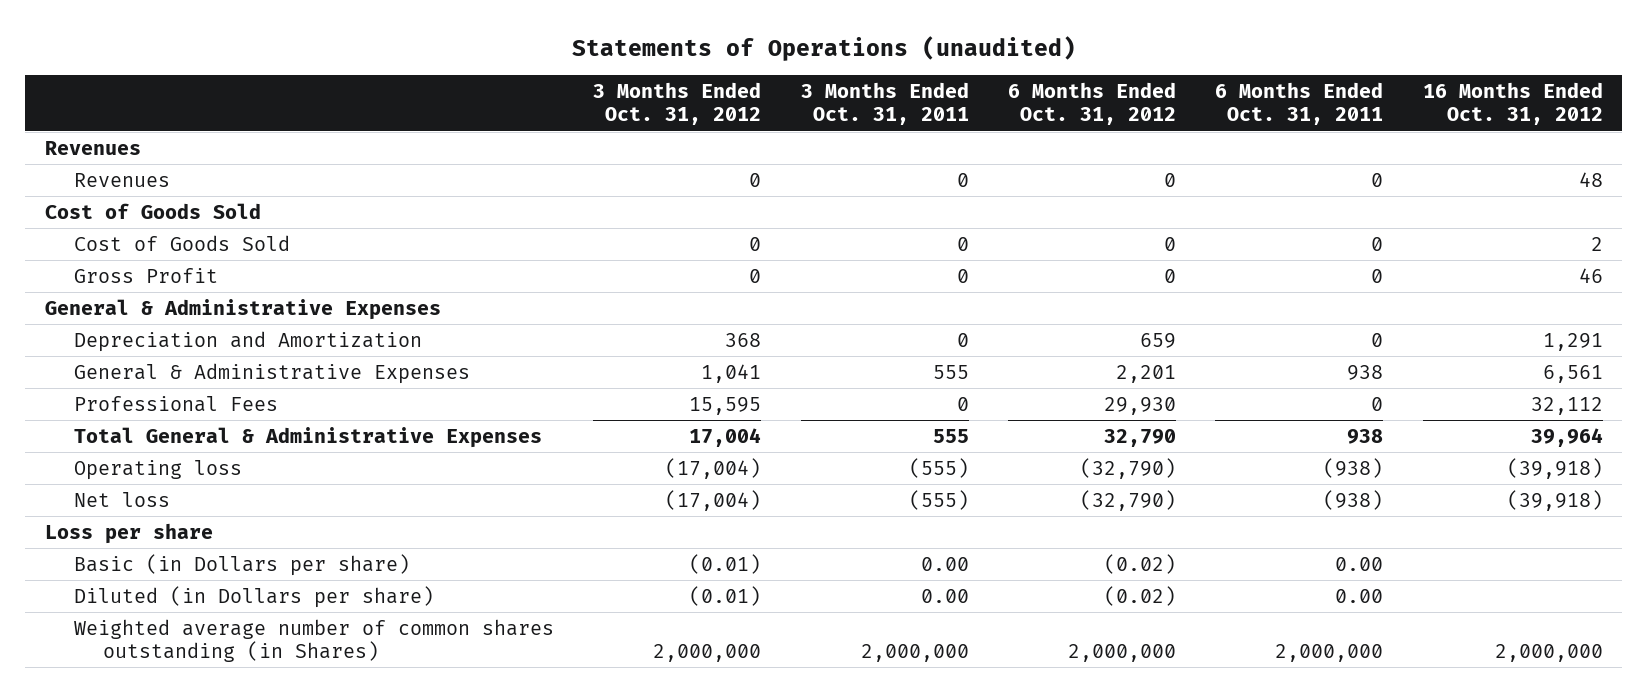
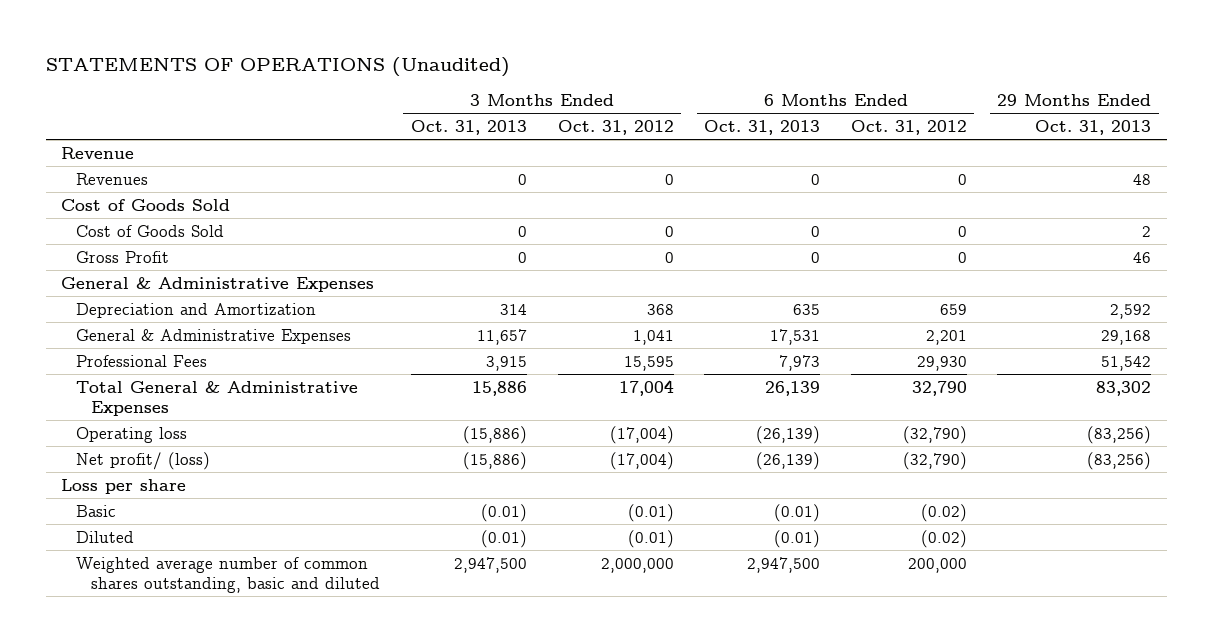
- Statements of Operations (unaudited)
+ STATEMENTS OF OPERATIONS (Unaudited)
- | 3 Months Ended Oct. 31, 2012 | 3 Months Ended Oct. 31, 2011 | 6 Months Ended Oct. 31, 2012 | 6 Months Ended Oct. 31, 2011 | 16 Months Ended Oct. 31, 2012
+ | 3 Months Ended Oct. 31, 2013 | 3 Months Ended Oct. 31, 2012 | 6 Months Ended Oct. 31, 2013 | 6 Months Ended Oct. 31, 2012 | 29 Months Ended Oct. 31, 2013
- Revenues
+ Revenue
- Net loss | (17,004) | (555) | (32,790) | (938) | (39,918)
+ Net profit/ (loss) | (15,886) | (17,004) | (26,139) | (32,790) | (83,256)
- Basic (in Dollars per share) | (0.01) | 0.00 | (0.02) | 0.00 |
- Diluted (in Dollars per share) | (0.01) | 0.00 | (0.02) | 0.00 |
- Weighted average number of common shares outstanding (in Shares) | 2,000,000 | 2,000,000 | 2,000,000 | 2,000,000 | 2,000,000
+ Basic | (0.01) | (0.01) | (0.01) | (0.02) |
+ Diluted | (0.01) | (0.01) | (0.01) | (0.02) |
+ Weighted average number of common shares outstanding, basic and diluted | 2,947,500 | 2,000,000 | 2,947,500 | 200,000 |

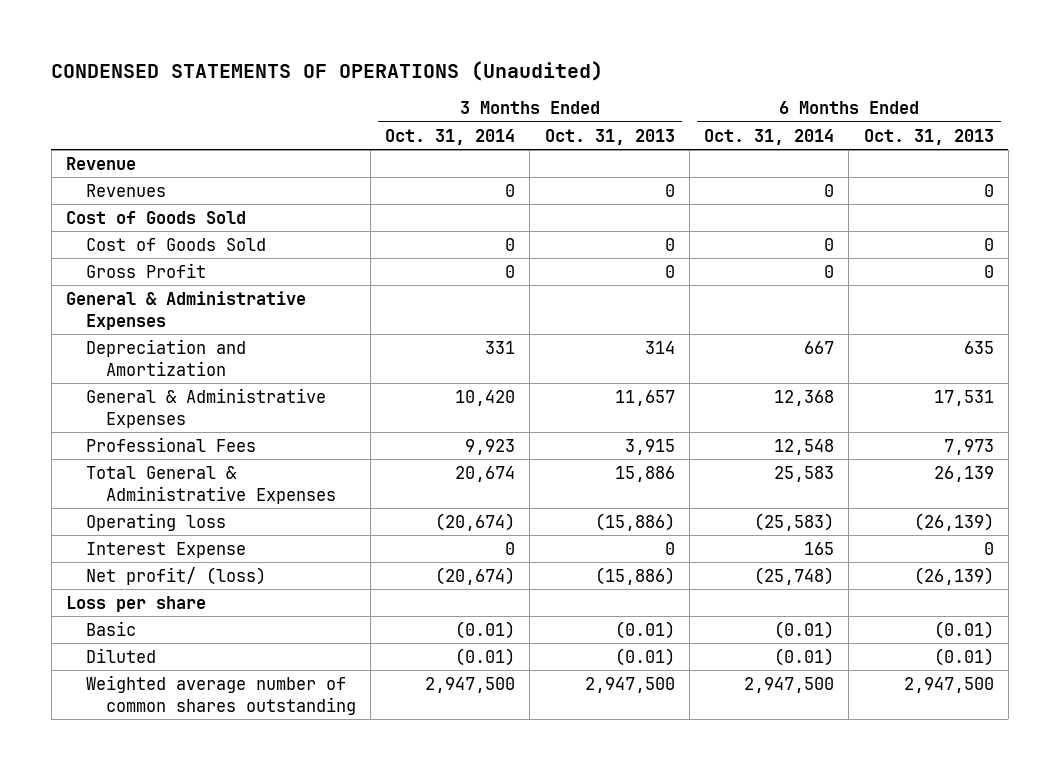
- STATEMENTS OF OPERATIONS (Unaudited)
+ CONDENSED STATEMENTS OF OPERATIONS (Unaudited)
- | 3 Months Ended Oct. 31, 2013 | 3 Months Ended Oct. 31, 2012 | 6 Months Ended Oct. 31, 2013 | 6 Months Ended Oct. 31, 2012 | 29 Months Ended Oct. 31, 2013
+ | 3 Months Ended Oct. 31, 2014 | 3 Months Ended Oct. 31, 2013 | 6 Months Ended Oct. 31, 2014 | 6 Months Ended Oct. 31, 2013
+ Interest Expense | 0 | 0 | 165 | 0
- Weighted average number of common shares outstanding, basic and diluted | 2,947,500 | 2,000,000 | 2,947,500 | 200,000 |
+ Weighted average number of common shares outstanding | 2,947,500 | 2,947,500 | 2,947,500 | 2,947,500

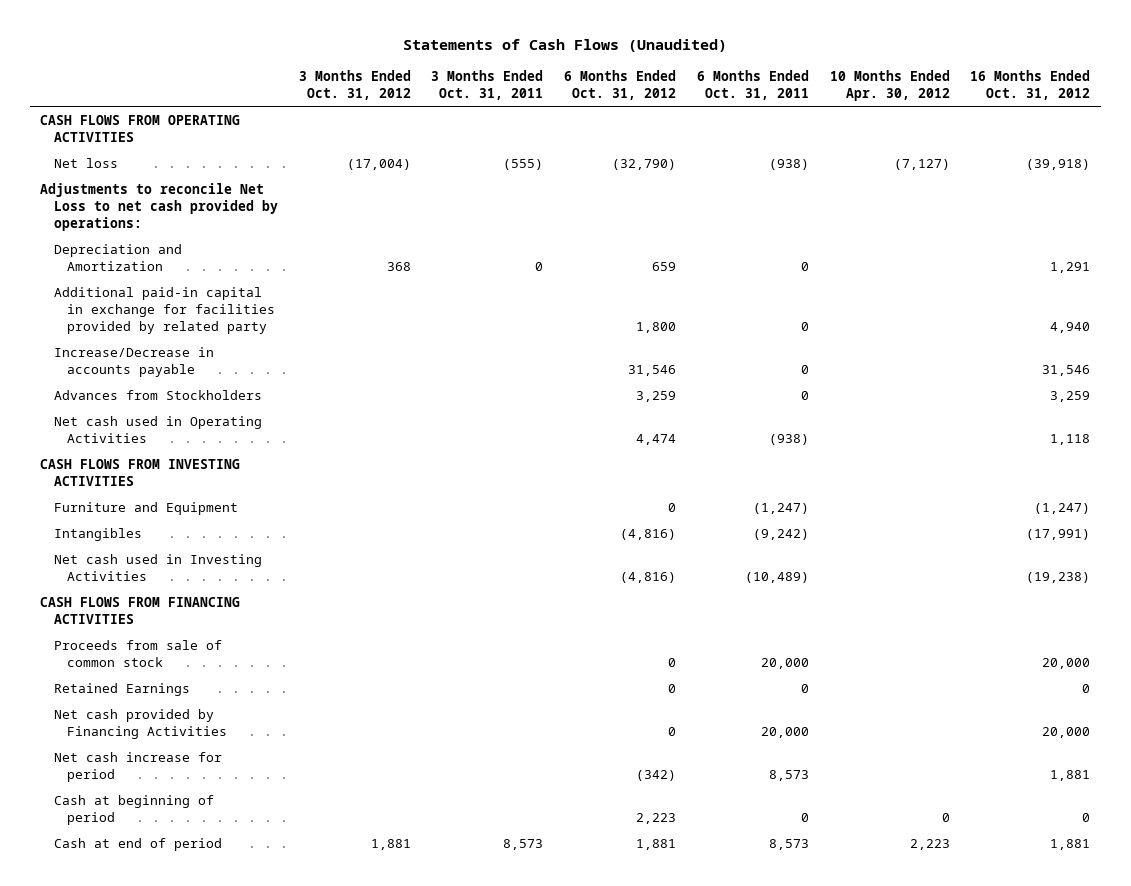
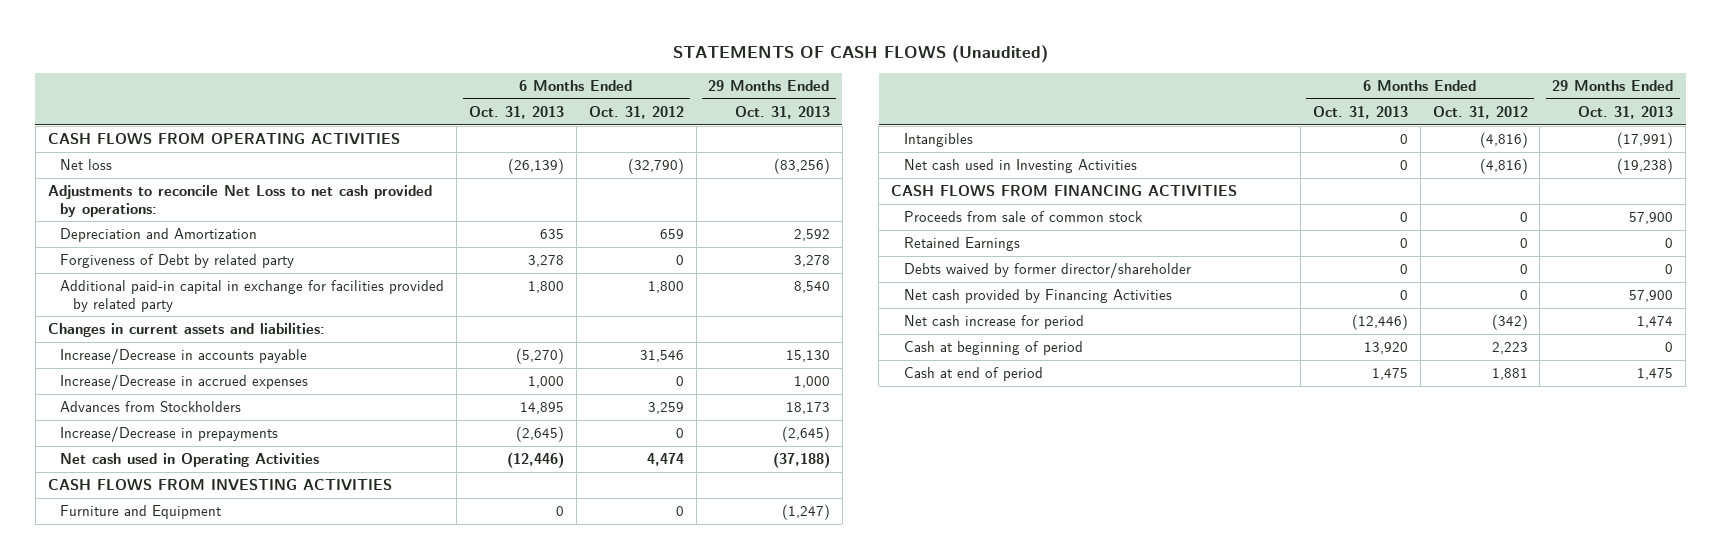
- Statements of Cash Flows (Unaudited)
+ STATEMENTS OF CASH FLOWS (Unaudited)
- | 3 Months Ended Oct. 31, 2012 | 3 Months Ended Oct. 31, 2011 | 6 Months Ended Oct. 31, 2012 | 6 Months Ended Oct. 31, 2011 | 10 Months Ended Apr. 30, 2012 | 16 Months Ended Oct. 31, 2012
+ | 6 Months Ended Oct. 31, 2013 | 6 Months Ended Oct. 31, 2012 | 29 Months Ended Oct. 31, 2013
+ Forgiveness of Debt by related party | 3,278 | 0 | 3,278
+ Changes in current assets and liabilities:
+ Increase/Decrease in accrued expenses | 1,000 | 0 | 1,000
+ Increase/Decrease in prepayments | (2,645) | 0 | (2,645)
+ Debts waived by former director/shareholder | 0 | 0 | 0

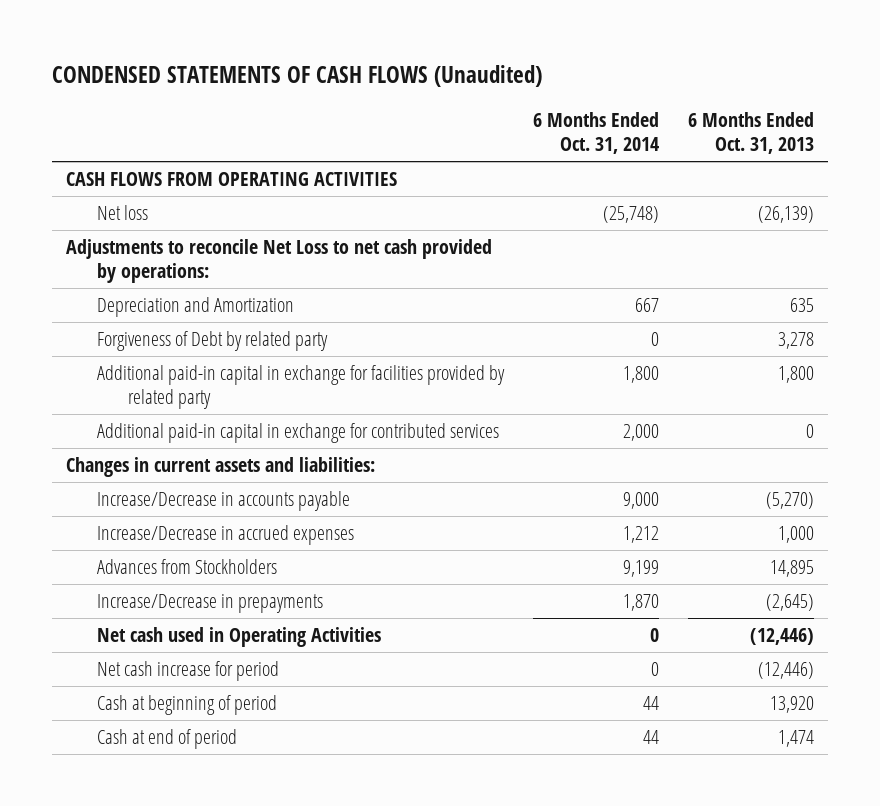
- STATEMENTS OF CASH FLOWS (Unaudited)
+ CONDENSED STATEMENTS OF CASH FLOWS (Unaudited)
- | 6 Months Ended Oct. 31, 2013 | 6 Months Ended Oct. 31, 2012 | 29 Months Ended Oct. 31, 2013
+ | 6 Months Ended Oct. 31, 2014 | 6 Months Ended Oct. 31, 2013
+ Additional paid-in capital in exchange for contributed services | 2,000 | 0
- CASH FLOWS FROM INVESTING ACTIVITIES
- Furniture and Equipment | 0 | 0 | (1,247)
- Intangibles | 0 | (4,816) | (17,991)
- Net cash used in Investing Activities | 0 | (4,816) | (19,238)
- CASH FLOWS FROM FINANCING ACTIVITIES
- Proceeds from sale of common stock | 0 | 0 | 57,900
- Retained Earnings | 0 | 0 | 0
- Debts waived by former director/shareholder | 0 | 0 | 0
- Net cash provided by Financing Activities | 0 | 0 | 57,900
- Cash at end of period | 1,475 | 1,881 | 1,475
+ Cash at end of period | 44 | 1,474

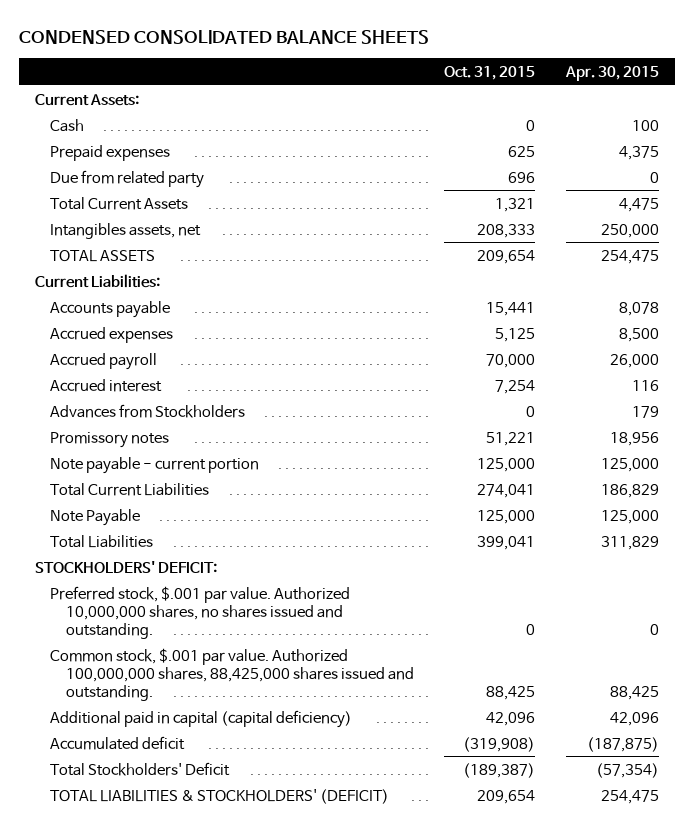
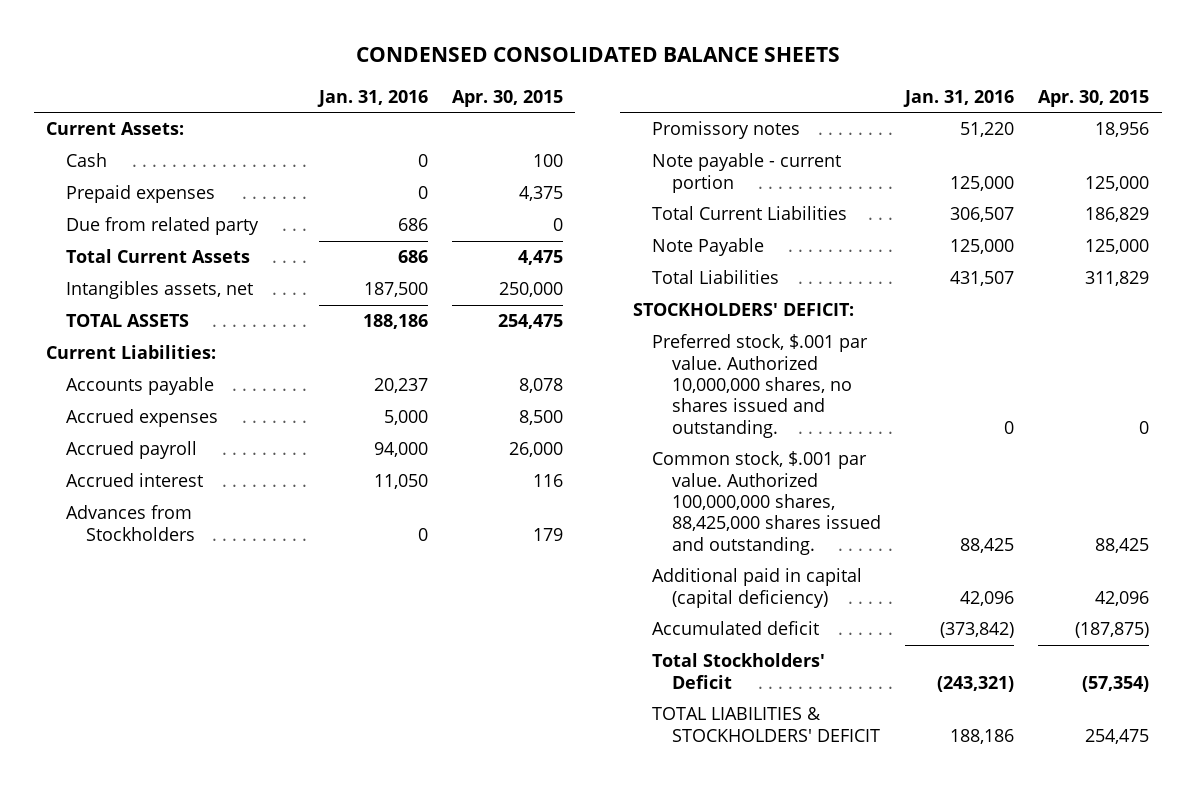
- | Oct. 31, 2015 | Apr. 30, 2015
+ | Jan. 31, 2016 | Apr. 30, 2015
- TOTAL LIABILITIES & STOCKHOLDERS' (DEFICIT) | 209,654 | 254,475
+ TOTAL LIABILITIES & STOCKHOLDERS' DEFICIT | 188,186 | 254,475

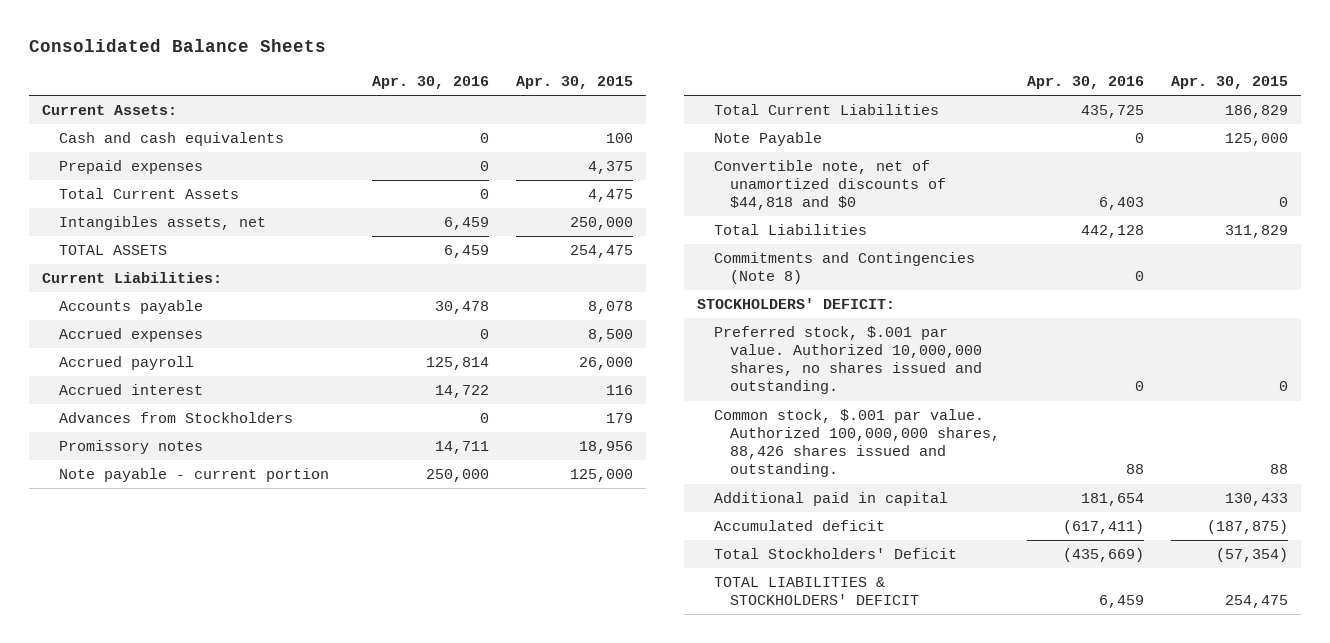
- CONDENSED CONSOLIDATED BALANCE SHEETS
+ Consolidated Balance Sheets
- | Jan. 31, 2016 | Apr. 30, 2015
+ | Apr. 30, 2016 | Apr. 30, 2015
- Cash | 0 | 100
+ Cash and cash equivalents | 0 | 100
- Due from related party | 686 | 0
+ Convertible note, net of unamortized discounts of $44,818 and $0 | 6,403 | 0
+ Commitments and Contingencies (Note 8) | 0 |
- Common stock, $.001 par value. Authorized 100,000,000 shares, 88,425,000 shares issued and outstanding. | 88,425 | 88,425
- Additional paid in capital (capital deficiency) | 42,096 | 42,096
+ Common stock, $.001 par value. Authorized 100,000,000 shares, 88,426 shares issued and outstanding. | 88 | 88
+ Additional paid in capital | 181,654 | 130,433

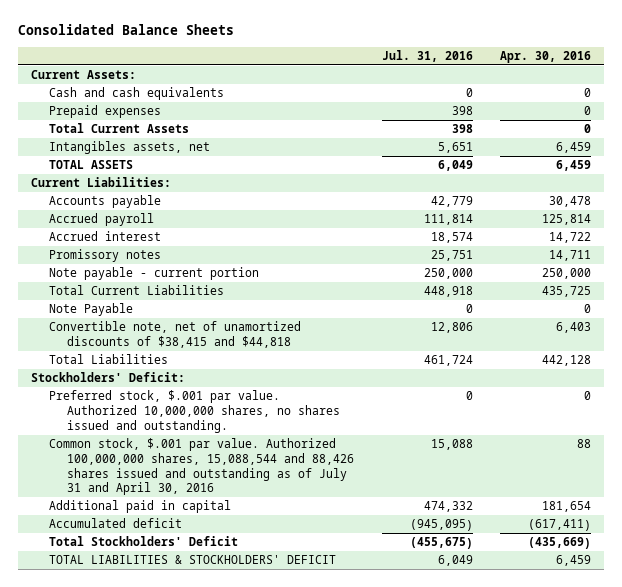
- | Apr. 30, 2016 | Apr. 30, 2015
+ | Jul. 31, 2016 | Apr. 30, 2016
- Accrued expenses | 0 | 8,500
- Advances from Stockholders | 0 | 179
- Convertible note, net of unamortized discounts of $44,818 and $0 | 6,403 | 0
+ Convertible note, net of unamortized discounts of $38,415 and $44,818 | 12,806 | 6,403
- Commitments and Contingencies (Note 8) | 0 |
- STOCKHOLDERS' DEFICIT:
+ Stockholders' Deficit:
- Common stock, $.001 par value. Authorized 100,000,000 shares, 88,426 shares issued and outstanding. | 88 | 88
+ Common stock, $.001 par value. Authorized 100,000,000 shares, 15,088,544 and 88,426 shares issued and outstanding as of July 31 and April 30, 2016 | 15,088 | 88

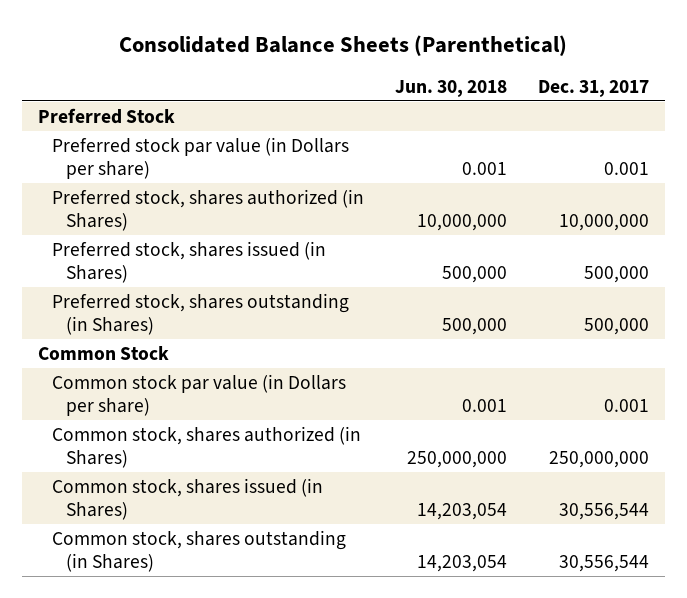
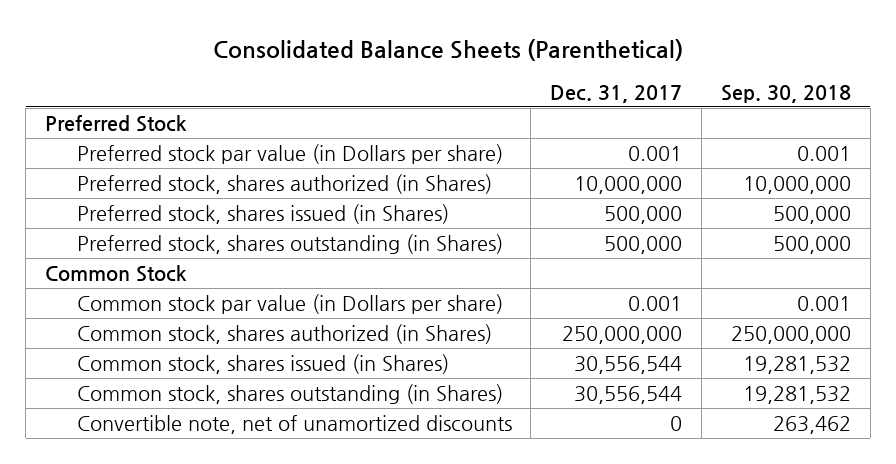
- | Jun. 30, 2018 | Dec. 31, 2017
+ | Dec. 31, 2017 | Sep. 30, 2018
+ Convertible note, net of unamortized discounts | 0 | 263,462

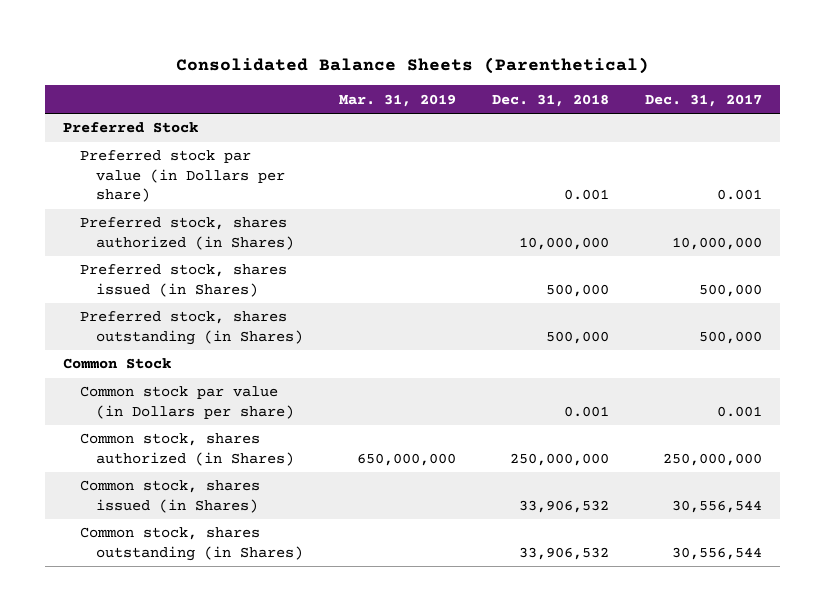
- | Dec. 31, 2017 | Sep. 30, 2018
+ | Mar. 31, 2019 | Dec. 31, 2018 | Dec. 31, 2017
- Convertible note, net of unamortized discounts | 0 | 263,462

